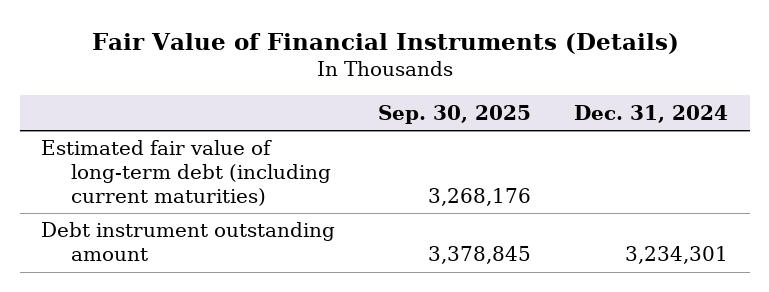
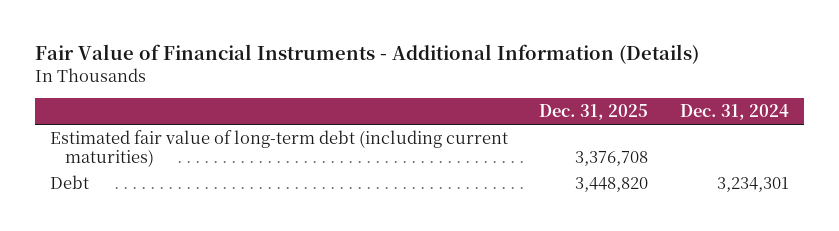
- Fair Value of Financial Instruments (Details)
+ Fair Value of Financial Instruments - Additional Information (Details)
- | Sep. 30, 2025 | Dec. 31, 2024
+ | Dec. 31, 2025 | Dec. 31, 2024
- Debt instrument outstanding amount | 3,378,845 | 3,234,301
+ Debt | 3,448,820 | 3,234,301

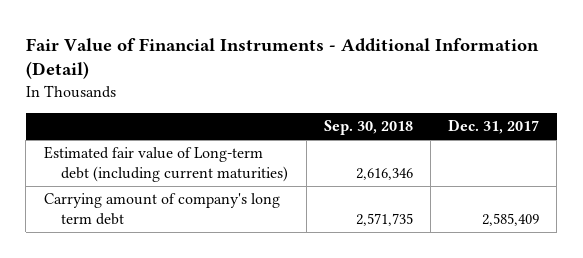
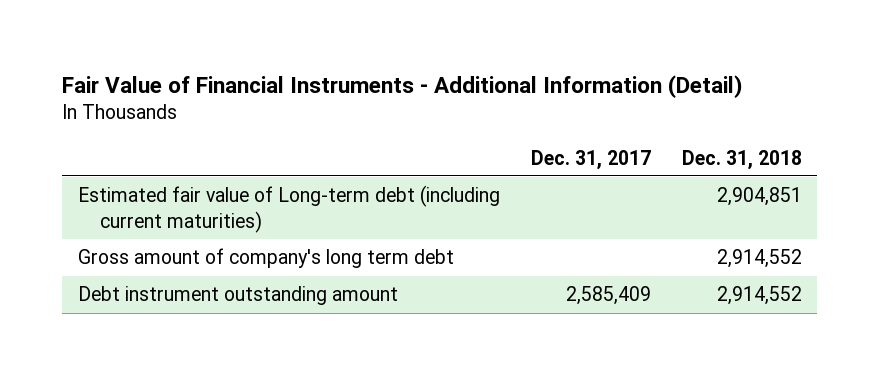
- | Sep. 30, 2018 | Dec. 31, 2017
+ | Dec. 31, 2017 | Dec. 31, 2018
- Carrying amount of company's long term debt | 2,571,735 | 2,585,409
+ Gross amount of company's long term debt | | 2,914,552
+ Debt instrument outstanding amount | 2,585,409 | 2,914,552

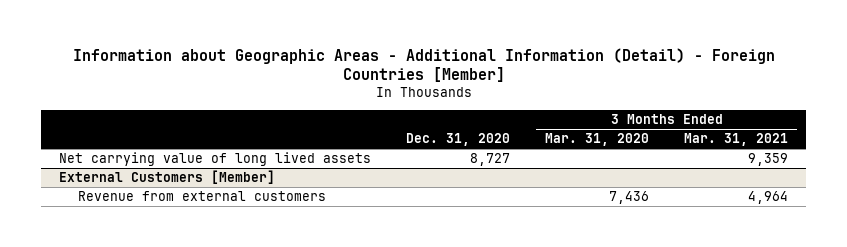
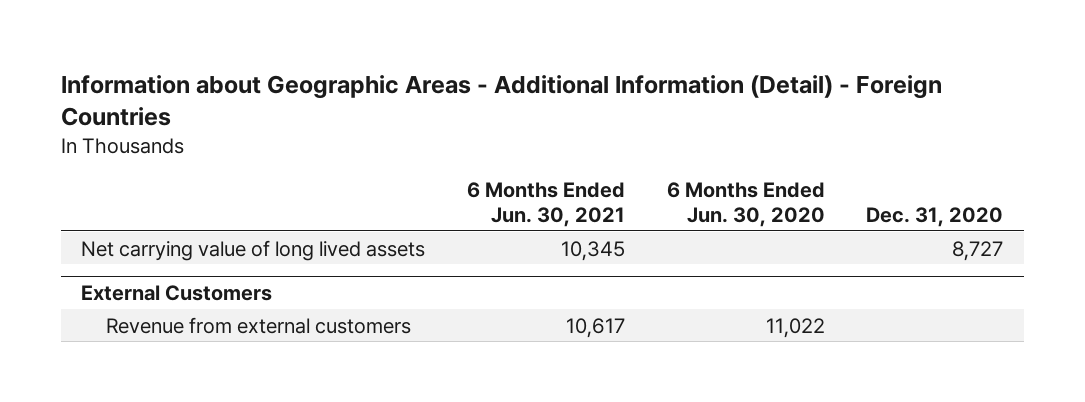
- Information about Geographic Areas - Additional Information (Detail) - Foreign Countries [Member]
+ Information about Geographic Areas - Additional Information (Detail) - Foreign Countries
- | Dec. 31, 2020 | 3 Months Ended Mar. 31, 2020 | 3 Months Ended Mar. 31, 2021
+ | 6 Months Ended Jun. 30, 2021 | 6 Months Ended Jun. 30, 2020 | Dec. 31, 2020
- External Customers [Member]
+ External Customers

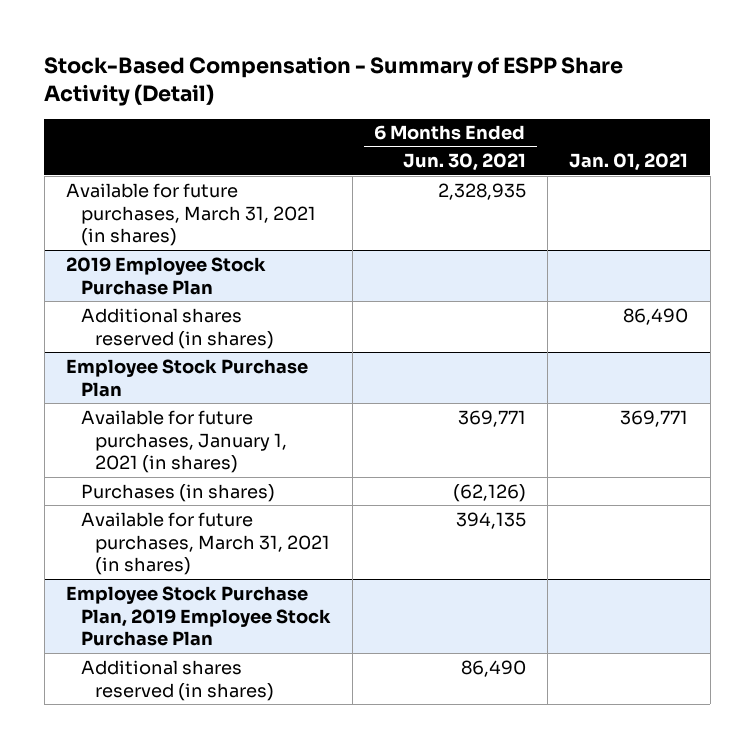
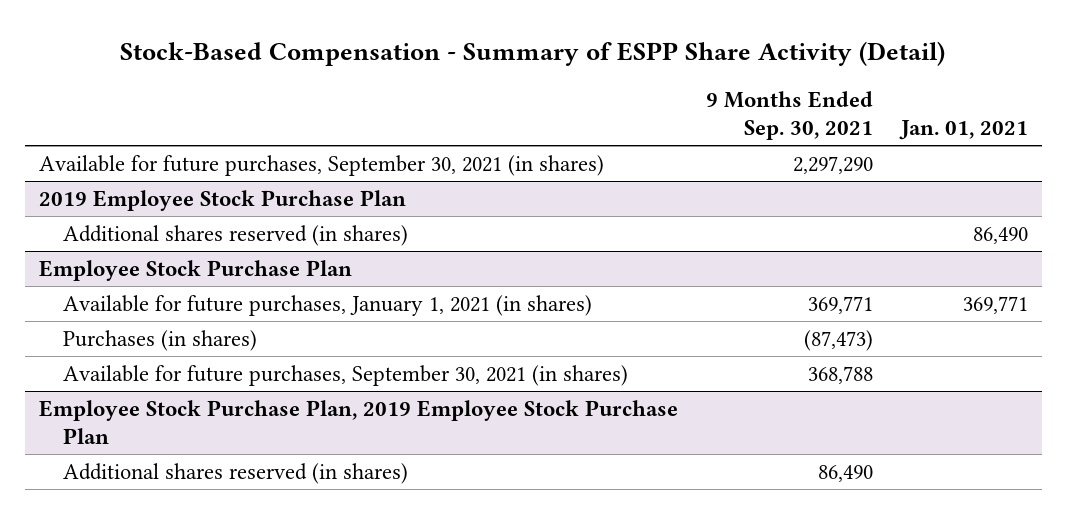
- | 6 Months Ended Jun. 30, 2021 | Jan. 01, 2021
+ | 9 Months Ended Sep. 30, 2021 | Jan. 01, 2021
- Available for future purchases, March 31, 2021 (in shares) | 2,328,935 |
+ Available for future purchases, September 30, 2021 (in shares) | 2,297,290 |
@ Employee Stock Purchase Plan
- Available for future purchases, March 31, 2021 (in shares) | 394,135 |
+ Available for future purchases, September 30, 2021 (in shares) | 368,788 |

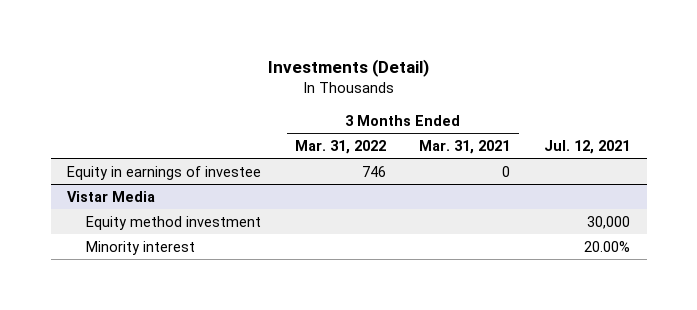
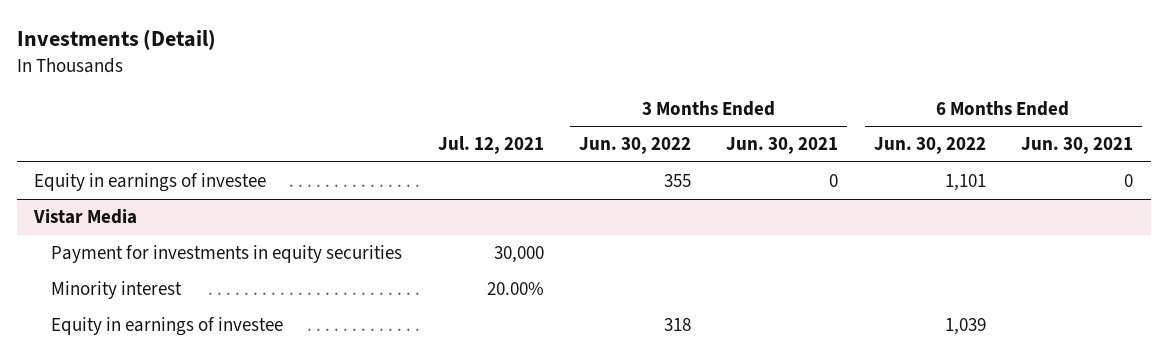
- | 3 Months Ended Mar. 31, 2022 | 3 Months Ended Mar. 31, 2021 | Jul. 12, 2021
+ | Jul. 12, 2021 | 3 Months Ended Jun. 30, 2022 | 3 Months Ended Jun. 30, 2021 | 6 Months Ended Jun. 30, 2022 | 6 Months Ended Jun. 30, 2021
@ Vistar Media
- Equity method investment | | | 30,000
+ Payment for investments in equity securities | 30,000 | | | |
+ Equity in earnings of investee | | 318 | | 1,039 |

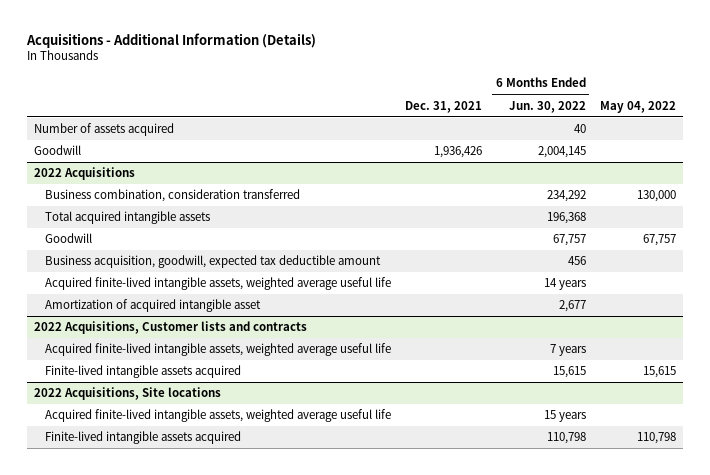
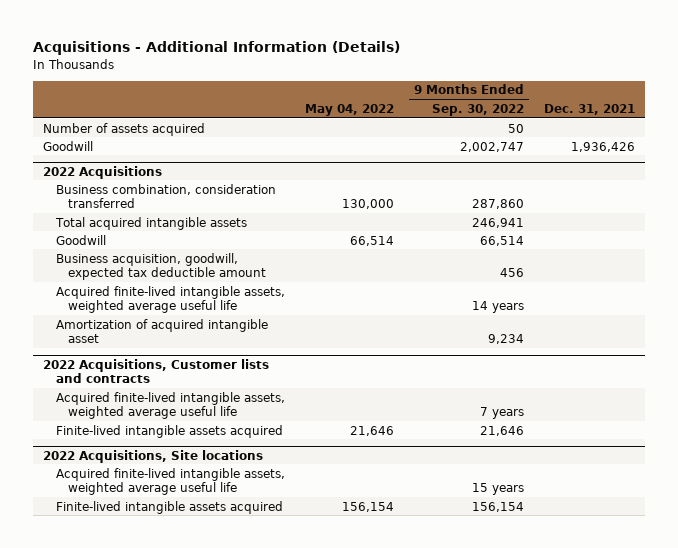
- | Dec. 31, 2021 | 6 Months Ended Jun. 30, 2022 | May 04, 2022
+ | May 04, 2022 | 9 Months Ended Sep. 30, 2022 | Dec. 31, 2021
@ 2022 Acquisitions
- Goodwill | | 67,757 | 67,757
+ Goodwill | 66,514 | 66,514 |
@ 2022 Acquisitions, Customer lists and contracts
- Finite-lived intangible assets acquired | | 15,615 | 15,615
+ Finite-lived intangible assets acquired | 21,646 | 21,646 |
@ 2022 Acquisitions, Site locations
- Finite-lived intangible assets acquired | | 110,798 | 110,798
+ Finite-lived intangible assets acquired | 156,154 | 156,154 |

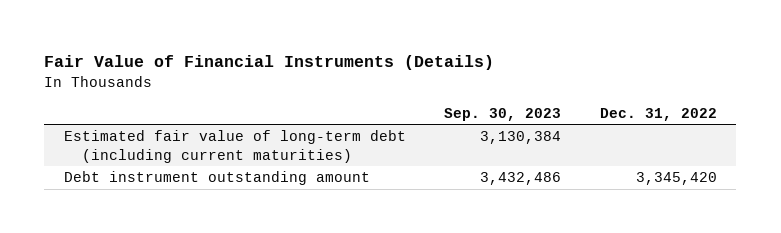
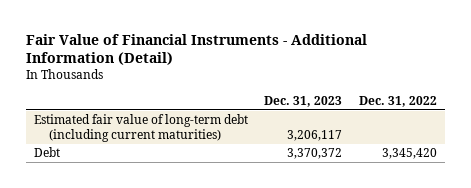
- Fair Value of Financial Instruments (Details)
+ Fair Value of Financial Instruments - Additional Information (Detail)
- | Sep. 30, 2023 | Dec. 31, 2022
+ | Dec. 31, 2023 | Dec. 31, 2022
- Debt instrument outstanding amount | 3,432,486 | 3,345,420
+ Debt | 3,370,372 | 3,345,420

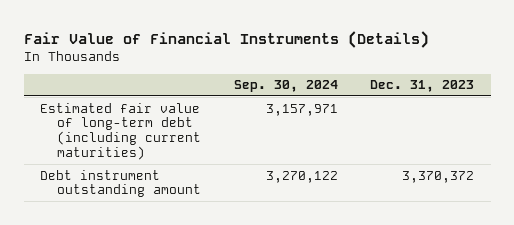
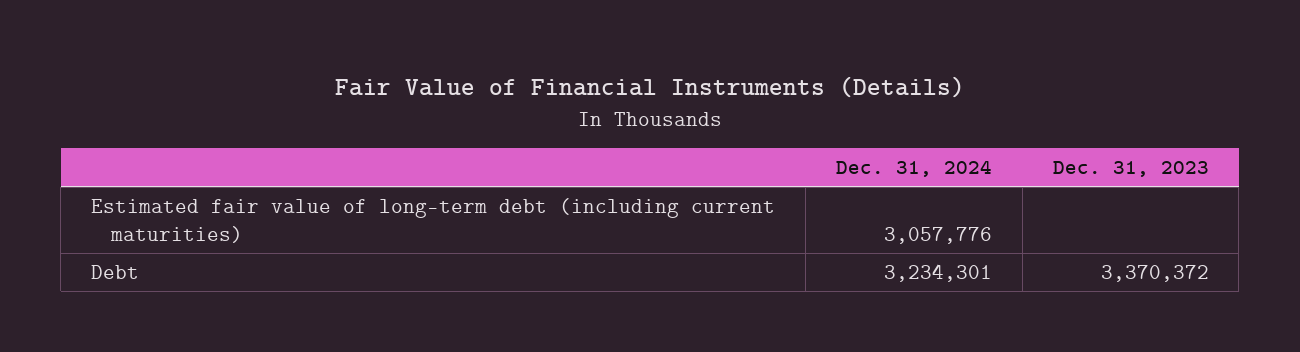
- | Sep. 30, 2024 | Dec. 31, 2023
+ | Dec. 31, 2024 | Dec. 31, 2023
- Debt instrument outstanding amount | 3,270,122 | 3,370,372
+ Debt | 3,234,301 | 3,370,372

